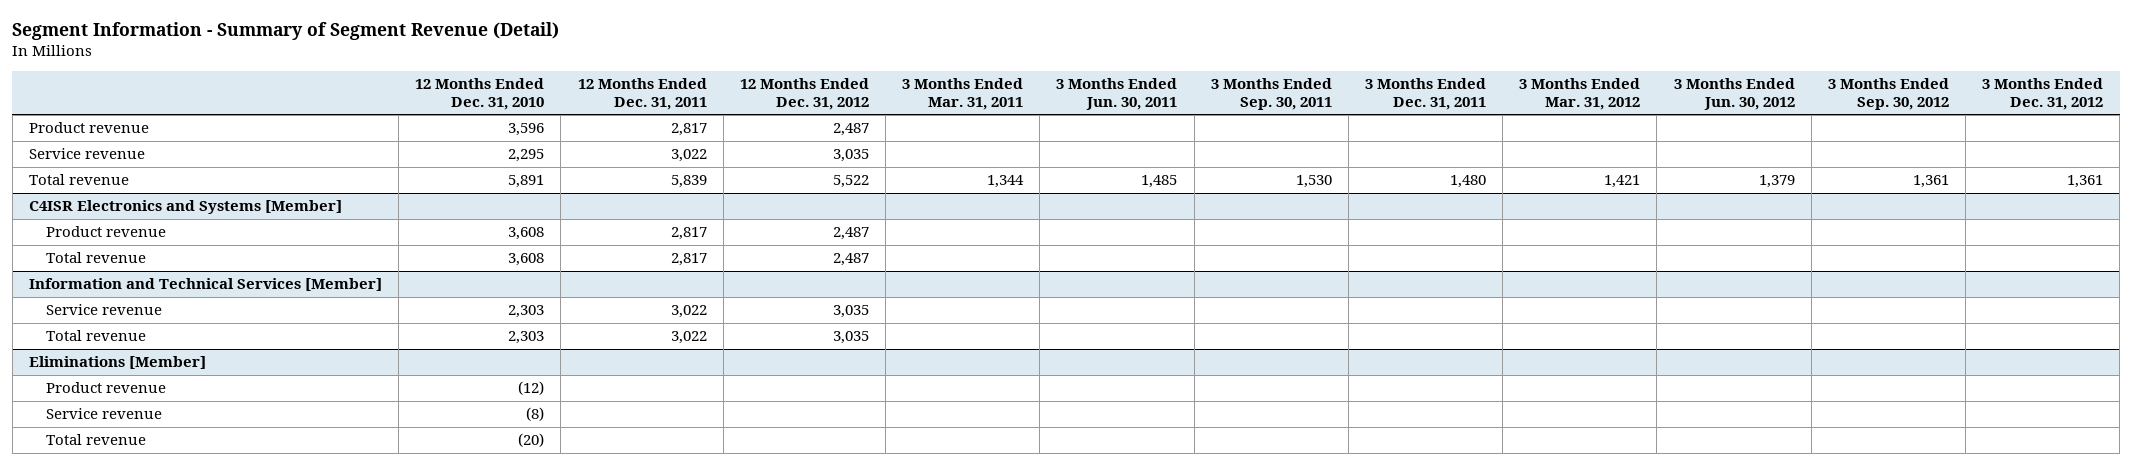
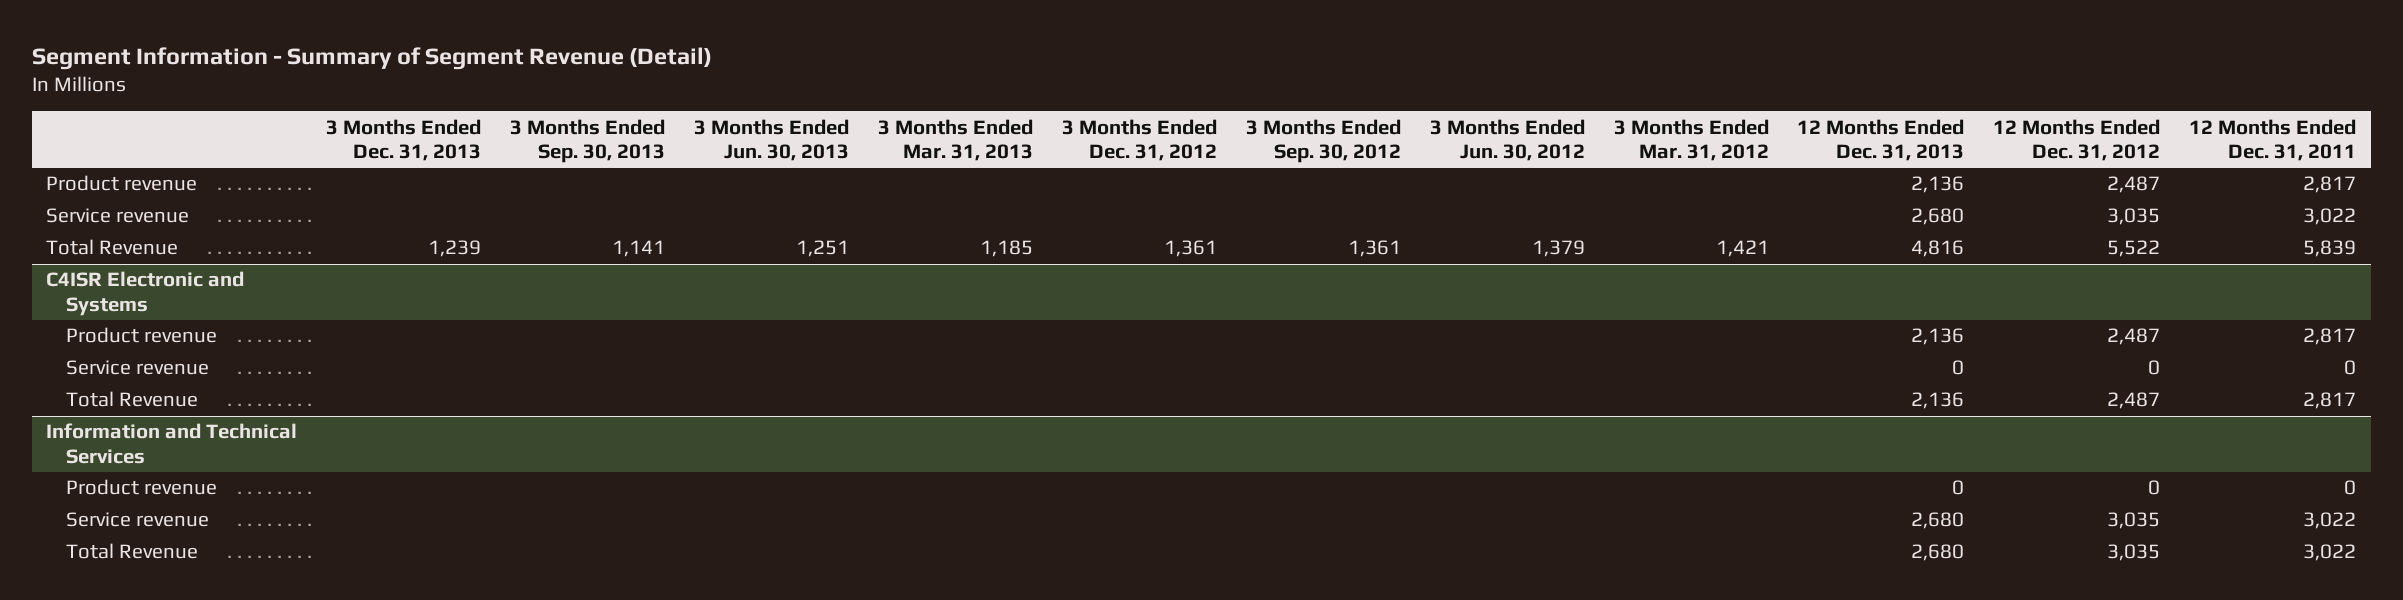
- | 12 Months Ended Dec. 31, 2010 | 12 Months Ended Dec. 31, 2011 | 12 Months Ended Dec. 31, 2012 | 3 Months Ended Mar. 31, 2011 | 3 Months Ended Jun. 30, 2011 | 3 Months Ended Sep. 30, 2011 | 3 Months Ended Dec. 31, 2011 | 3 Months Ended Mar. 31, 2012 | 3 Months Ended Jun. 30, 2012 | 3 Months Ended Sep. 30, 2012 | 3 Months Ended Dec. 31, 2012
+ | 3 Months Ended Dec. 31, 2013 | 3 Months Ended Sep. 30, 2013 | 3 Months Ended Jun. 30, 2013 | 3 Months Ended Mar. 31, 2013 | 3 Months Ended Dec. 31, 2012 | 3 Months Ended Sep. 30, 2012 | 3 Months Ended Jun. 30, 2012 | 3 Months Ended Mar. 31, 2012 | 12 Months Ended Dec. 31, 2013 | 12 Months Ended Dec. 31, 2012 | 12 Months Ended Dec. 31, 2011
- Total revenue | 5,891 | 5,839 | 5,522 | 1,344 | 1,485 | 1,530 | 1,480 | 1,421 | 1,379 | 1,361 | 1,361
- C4ISR Electronics and Systems [Member]
+ Total Revenue | 1,239 | 1,141 | 1,251 | 1,185 | 1,361 | 1,361 | 1,379 | 1,421 | 4,816 | 5,522 | 5,839
+ C4ISR Electronic and Systems
- Total revenue | 3,608 | 2,817 | 2,487 | | | | | | | |
- Information and Technical Services [Member]
+ Service revenue | | | | | | | | | 0 | 0 | 0
+ Total Revenue | | | | | | | | | 2,136 | 2,487 | 2,817
+ Information and Technical Services
+ Product revenue | | | | | | | | | 0 | 0 | 0
- Total revenue | 2,303 | 3,022 | 3,035 | | | | | | | |
- Eliminations [Member]
- Product revenue | (12) | | | | | | | | | |
- Service revenue | (8) | | | | | | | | | |
- Total revenue | (20) | | | | | | | | | |
+ Total Revenue | | | | | | | | | 2,680 | 3,035 | 3,022

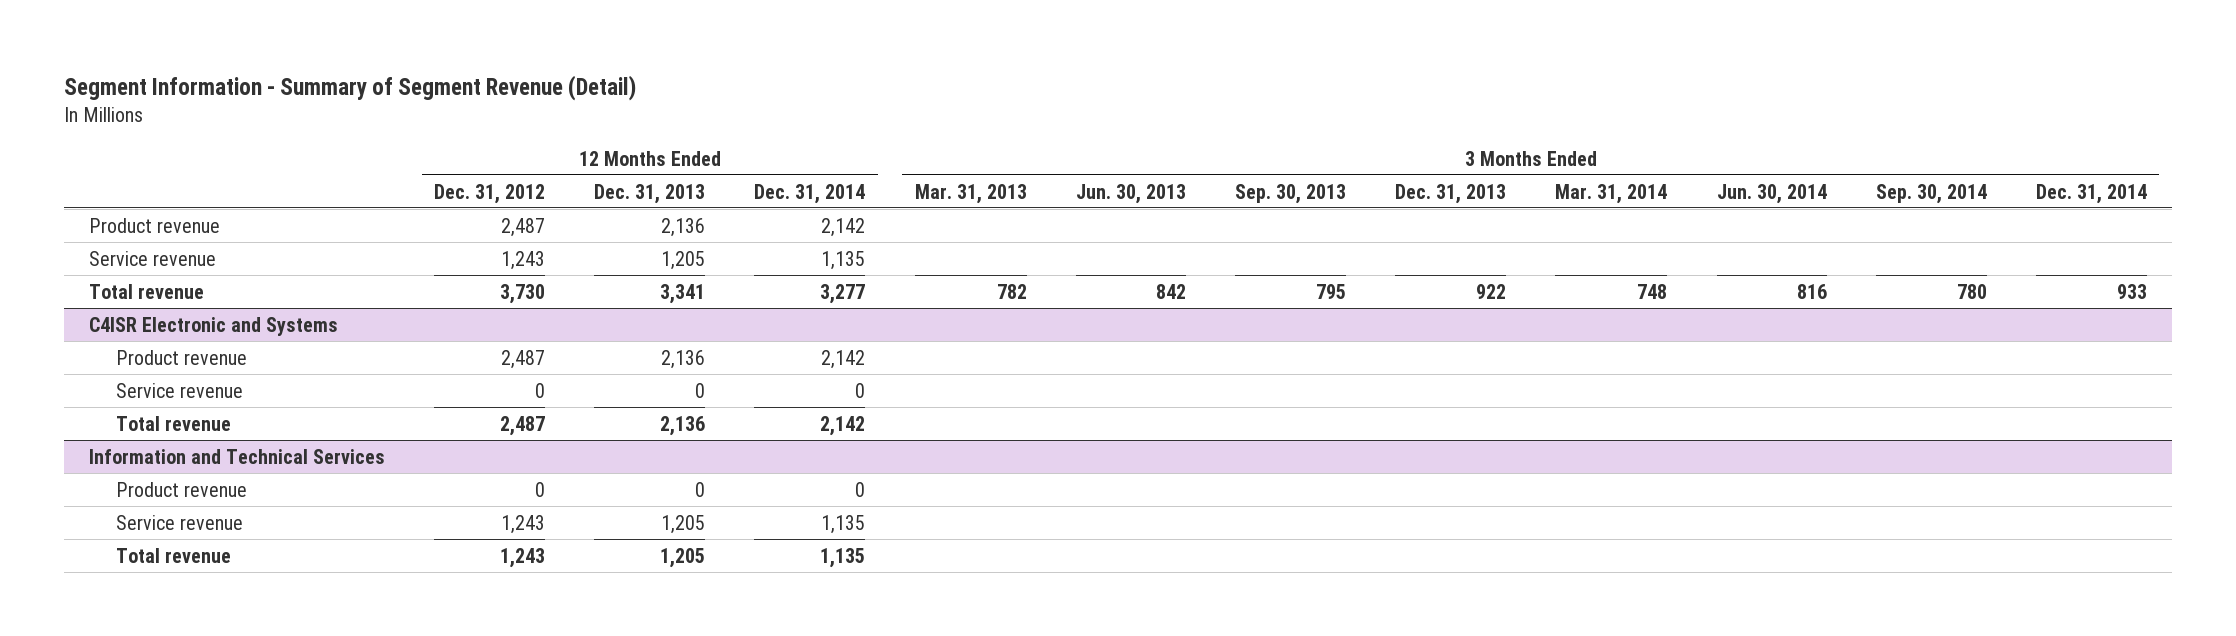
- | 3 Months Ended Dec. 31, 2013 | 3 Months Ended Sep. 30, 2013 | 3 Months Ended Jun. 30, 2013 | 3 Months Ended Mar. 31, 2013 | 3 Months Ended Dec. 31, 2012 | 3 Months Ended Sep. 30, 2012 | 3 Months Ended Jun. 30, 2012 | 3 Months Ended Mar. 31, 2012 | 12 Months Ended Dec. 31, 2013 | 12 Months Ended Dec. 31, 2012 | 12 Months Ended Dec. 31, 2011
+ | 12 Months Ended Dec. 31, 2012 | 12 Months Ended Dec. 31, 2013 | 12 Months Ended Dec. 31, 2014 | 3 Months Ended Mar. 31, 2013 | 3 Months Ended Jun. 30, 2013 | 3 Months Ended Sep. 30, 2013 | 3 Months Ended Dec. 31, 2013 | 3 Months Ended Mar. 31, 2014 | 3 Months Ended Jun. 30, 2014 | 3 Months Ended Sep. 30, 2014 | 3 Months Ended Dec. 31, 2014
- Service revenue | | | | | | | | | 2,680 | 3,035 | 3,022
- Total Revenue | 1,239 | 1,141 | 1,251 | 1,185 | 1,361 | 1,361 | 1,379 | 1,421 | 4,816 | 5,522 | 5,839
+ Service revenue | 1,243 | 1,205 | 1,135 | | | | | | | |
+ Total revenue | 3,730 | 3,341 | 3,277 | 782 | 842 | 795 | 922 | 748 | 816 | 780 | 933
@ C4ISR Electronic and Systems
- Total Revenue | | | | | | | | | 2,136 | 2,487 | 2,817
+ Total revenue | 2,487 | 2,136 | 2,142 | | | | | | | |
@ Information and Technical Services
- Service revenue | | | | | | | | | 2,680 | 3,035 | 3,022
- Total Revenue | | | | | | | | | 2,680 | 3,035 | 3,022
+ Service revenue | 1,243 | 1,205 | 1,135 | | | | | | | |
+ Total revenue | 1,243 | 1,205 | 1,135 | | | | | | | |

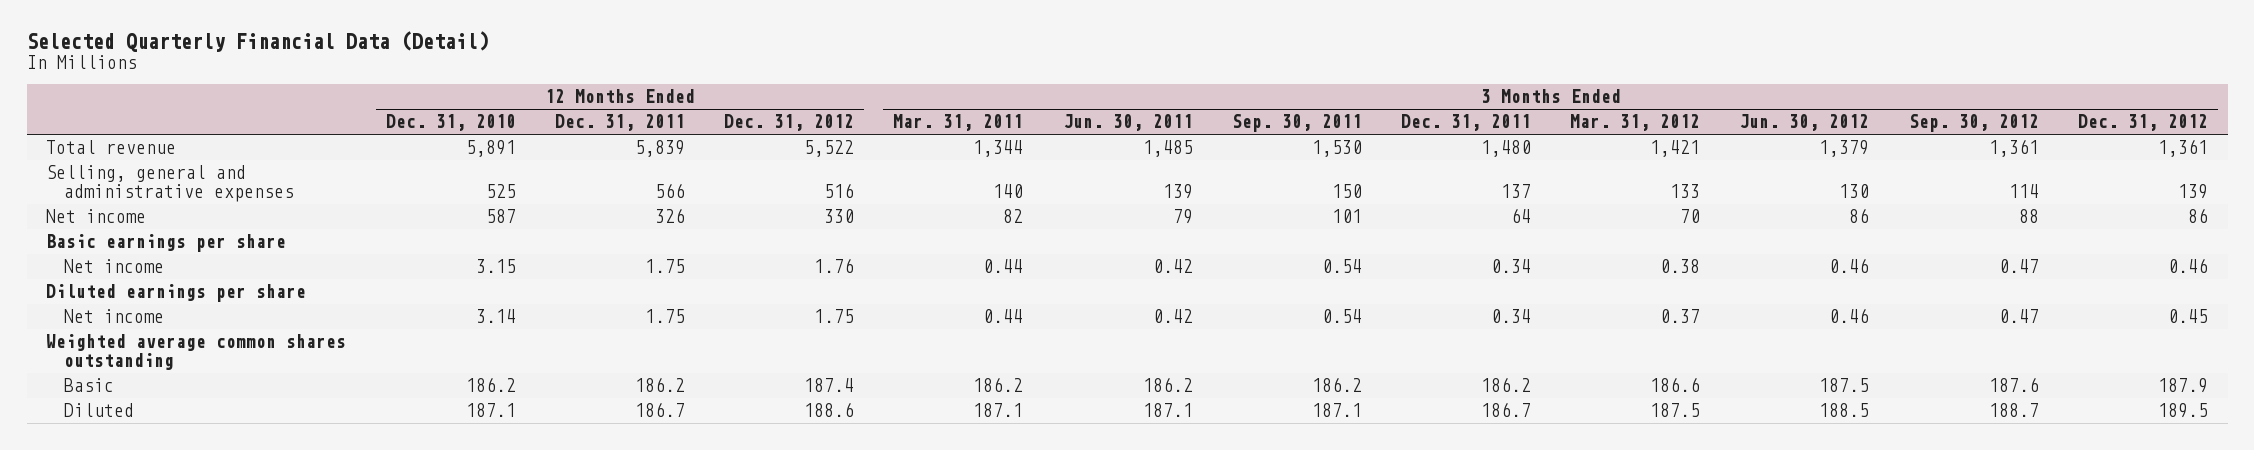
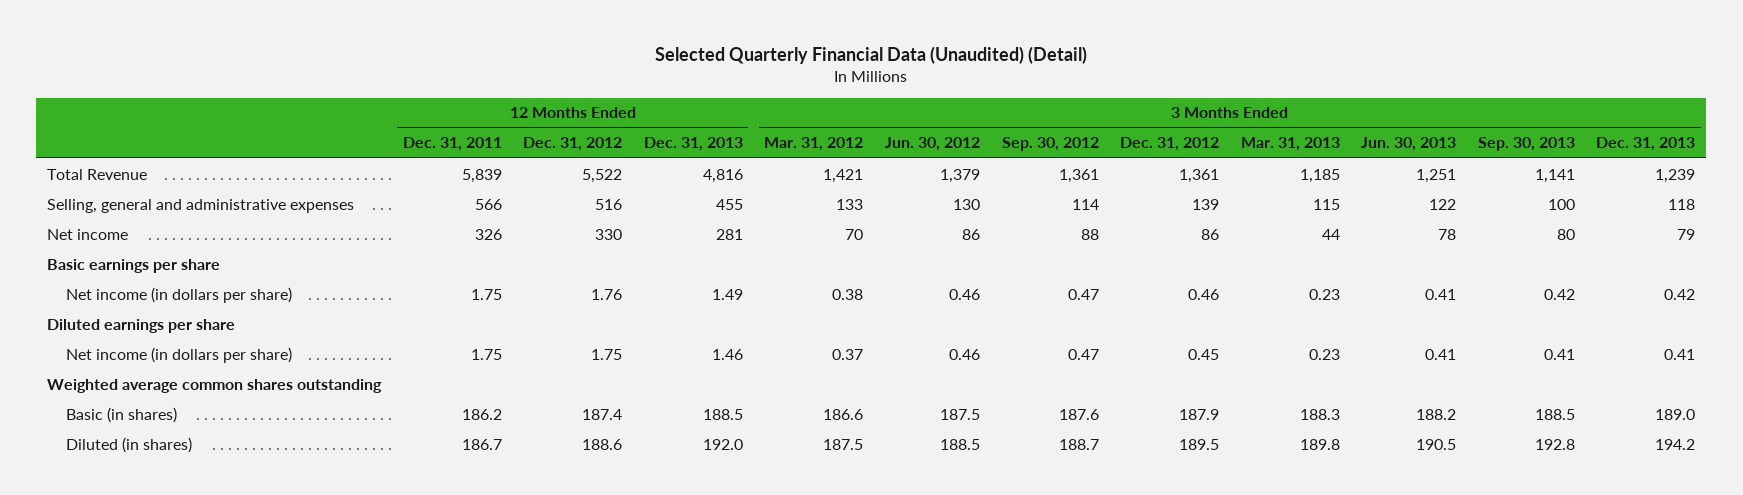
- Selected Quarterly Financial Data (Detail)
+ Selected Quarterly Financial Data (Unaudited) (Detail)
- | 12 Months Ended Dec. 31, 2010 | 12 Months Ended Dec. 31, 2011 | 12 Months Ended Dec. 31, 2012 | 3 Months Ended Mar. 31, 2011 | 3 Months Ended Jun. 30, 2011 | 3 Months Ended Sep. 30, 2011 | 3 Months Ended Dec. 31, 2011 | 3 Months Ended Mar. 31, 2012 | 3 Months Ended Jun. 30, 2012 | 3 Months Ended Sep. 30, 2012 | 3 Months Ended Dec. 31, 2012
+ | 12 Months Ended Dec. 31, 2011 | 12 Months Ended Dec. 31, 2012 | 12 Months Ended Dec. 31, 2013 | 3 Months Ended Mar. 31, 2012 | 3 Months Ended Jun. 30, 2012 | 3 Months Ended Sep. 30, 2012 | 3 Months Ended Dec. 31, 2012 | 3 Months Ended Mar. 31, 2013 | 3 Months Ended Jun. 30, 2013 | 3 Months Ended Sep. 30, 2013 | 3 Months Ended Dec. 31, 2013
- Total revenue | 5,891 | 5,839 | 5,522 | 1,344 | 1,485 | 1,530 | 1,480 | 1,421 | 1,379 | 1,361 | 1,361
+ Total Revenue | 5,839 | 5,522 | 4,816 | 1,421 | 1,379 | 1,361 | 1,361 | 1,185 | 1,251 | 1,141 | 1,239
- Net income | 3.15 | 1.75 | 1.76 | 0.44 | 0.42 | 0.54 | 0.34 | 0.38 | 0.46 | 0.47 | 0.46
+ Net income (in dollars per share) | 1.75 | 1.76 | 1.49 | 0.38 | 0.46 | 0.47 | 0.46 | 0.23 | 0.41 | 0.42 | 0.42
- Net income | 3.14 | 1.75 | 1.75 | 0.44 | 0.42 | 0.54 | 0.34 | 0.37 | 0.46 | 0.47 | 0.45
+ Net income (in dollars per share) | 1.75 | 1.75 | 1.46 | 0.37 | 0.46 | 0.47 | 0.45 | 0.23 | 0.41 | 0.41 | 0.41
- Basic | 186.2 | 186.2 | 187.4 | 186.2 | 186.2 | 186.2 | 186.2 | 186.6 | 187.5 | 187.6 | 187.9
- Diluted | 187.1 | 186.7 | 188.6 | 187.1 | 187.1 | 187.1 | 186.7 | 187.5 | 188.5 | 188.7 | 189.5
+ Basic (in shares) | 186.2 | 187.4 | 188.5 | 186.6 | 187.5 | 187.6 | 187.9 | 188.3 | 188.2 | 188.5 | 189.0
+ Diluted (in shares) | 186.7 | 188.6 | 192.0 | 187.5 | 188.5 | 188.7 | 189.5 | 189.8 | 190.5 | 192.8 | 194.2

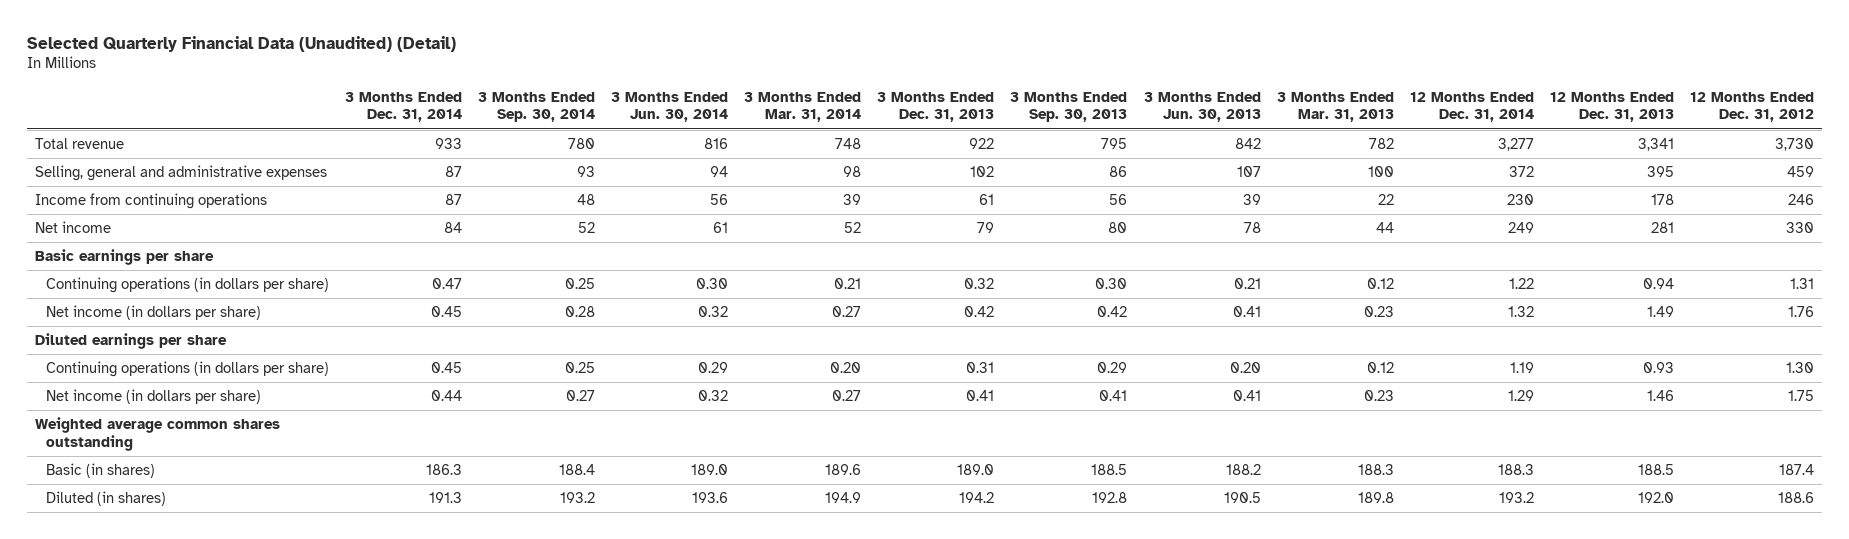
- | 12 Months Ended Dec. 31, 2011 | 12 Months Ended Dec. 31, 2012 | 12 Months Ended Dec. 31, 2013 | 3 Months Ended Mar. 31, 2012 | 3 Months Ended Jun. 30, 2012 | 3 Months Ended Sep. 30, 2012 | 3 Months Ended Dec. 31, 2012 | 3 Months Ended Mar. 31, 2013 | 3 Months Ended Jun. 30, 2013 | 3 Months Ended Sep. 30, 2013 | 3 Months Ended Dec. 31, 2013
+ | 3 Months Ended Dec. 31, 2014 | 3 Months Ended Sep. 30, 2014 | 3 Months Ended Jun. 30, 2014 | 3 Months Ended Mar. 31, 2014 | 3 Months Ended Dec. 31, 2013 | 3 Months Ended Sep. 30, 2013 | 3 Months Ended Jun. 30, 2013 | 3 Months Ended Mar. 31, 2013 | 12 Months Ended Dec. 31, 2014 | 12 Months Ended Dec. 31, 2013 | 12 Months Ended Dec. 31, 2012
- Total Revenue | 5,839 | 5,522 | 4,816 | 1,421 | 1,379 | 1,361 | 1,361 | 1,185 | 1,251 | 1,141 | 1,239
- Selling, general and administrative expenses | 566 | 516 | 455 | 133 | 130 | 114 | 139 | 115 | 122 | 100 | 118
+ Total revenue | 933 | 780 | 816 | 748 | 922 | 795 | 842 | 782 | 3,277 | 3,341 | 3,730
+ Selling, general and administrative expenses | 87 | 93 | 94 | 98 | 102 | 86 | 107 | 100 | 372 | 395 | 459
+ Income from continuing operations | 87 | 48 | 56 | 39 | 61 | 56 | 39 | 22 | 230 | 178 | 246
+ Continuing operations (in dollars per share) | 0.47 | 0.25 | 0.30 | 0.21 | 0.32 | 0.30 | 0.21 | 0.12 | 1.22 | 0.94 | 1.31
+ Continuing operations (in dollars per share) | 0.45 | 0.25 | 0.29 | 0.20 | 0.31 | 0.29 | 0.20 | 0.12 | 1.19 | 0.93 | 1.30

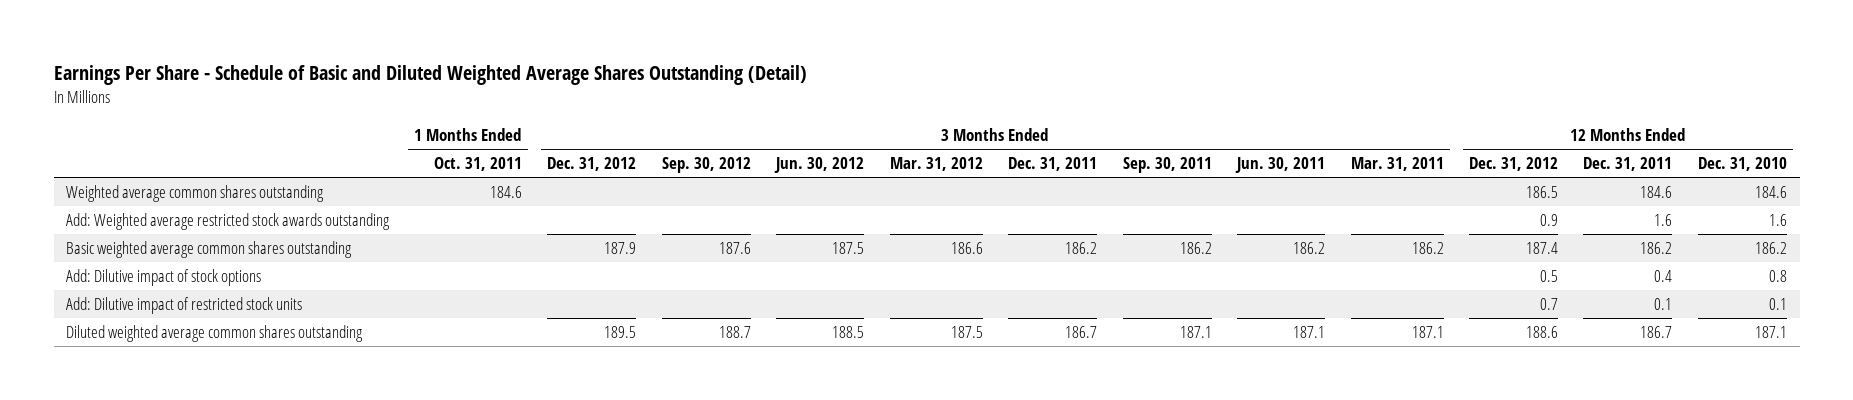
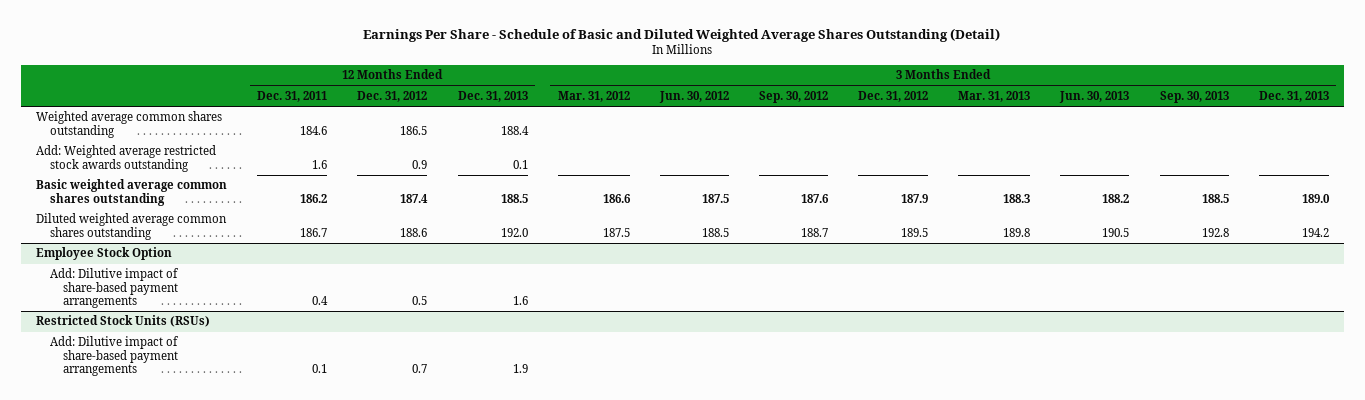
- | 1 Months Ended Oct. 31, 2011 | 3 Months Ended Dec. 31, 2012 | 3 Months Ended Sep. 30, 2012 | 3 Months Ended Jun. 30, 2012 | 3 Months Ended Mar. 31, 2012 | 3 Months Ended Dec. 31, 2011 | 3 Months Ended Sep. 30, 2011 | 3 Months Ended Jun. 30, 2011 | 3 Months Ended Mar. 31, 2011 | 12 Months Ended Dec. 31, 2012 | 12 Months Ended Dec. 31, 2011 | 12 Months Ended Dec. 31, 2010
+ | 12 Months Ended Dec. 31, 2011 | 12 Months Ended Dec. 31, 2012 | 12 Months Ended Dec. 31, 2013 | 3 Months Ended Mar. 31, 2012 | 3 Months Ended Jun. 30, 2012 | 3 Months Ended Sep. 30, 2012 | 3 Months Ended Dec. 31, 2012 | 3 Months Ended Mar. 31, 2013 | 3 Months Ended Jun. 30, 2013 | 3 Months Ended Sep. 30, 2013 | 3 Months Ended Dec. 31, 2013
- Add: Dilutive impact of stock options | | | | | | | | | | 0.5 | 0.4 | 0.8
- Add: Dilutive impact of restricted stock units | | | | | | | | | | 0.7 | 0.1 | 0.1
+ Employee Stock Option
+ Add: Dilutive impact of share-based payment arrangements | 0.4 | 0.5 | 1.6 | | | | | | | |
+ Restricted Stock Units (RSUs)
+ Add: Dilutive impact of share-based payment arrangements | 0.1 | 0.7 | 1.9 | | | | | | | |

